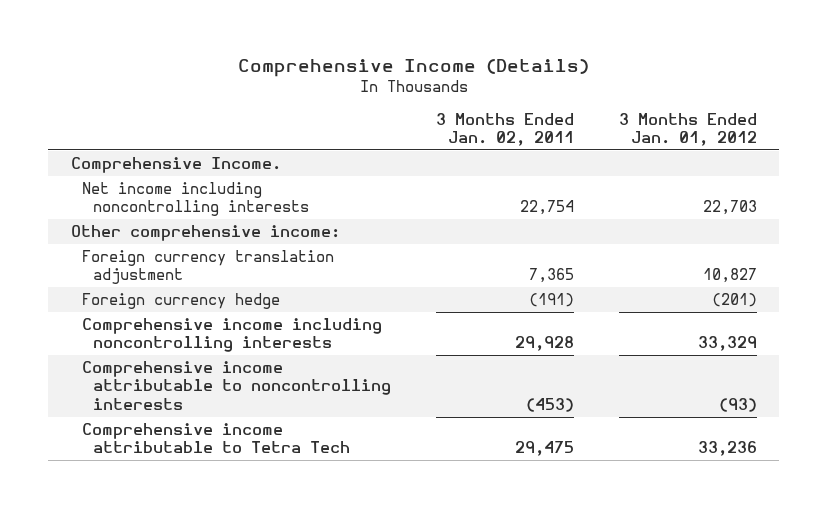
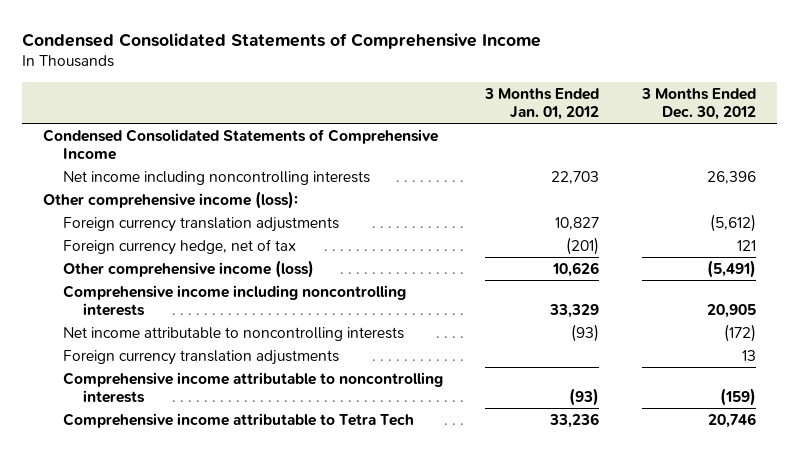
- Comprehensive Income (Details)
+ Condensed Consolidated Statements of Comprehensive Income
- | 3 Months Ended Jan. 02, 2011 | 3 Months Ended Jan. 01, 2012
+ | 3 Months Ended Jan. 01, 2012 | 3 Months Ended Dec. 30, 2012
- Comprehensive Income.
+ Condensed Consolidated Statements of Comprehensive Income
- Other comprehensive income:
- Foreign currency translation adjustment | 7,365 | 10,827
- Foreign currency hedge | (191) | (201)
+ Other comprehensive income (loss):
+ Foreign currency translation adjustments | 10,827 | (5,612)
+ Foreign currency hedge, net of tax | (201) | 121
+ Other comprehensive income (loss) | 10,626 | (5,491)
+ Net income attributable to noncontrolling interests | (93) | (172)
+ Foreign currency translation adjustments | | 13

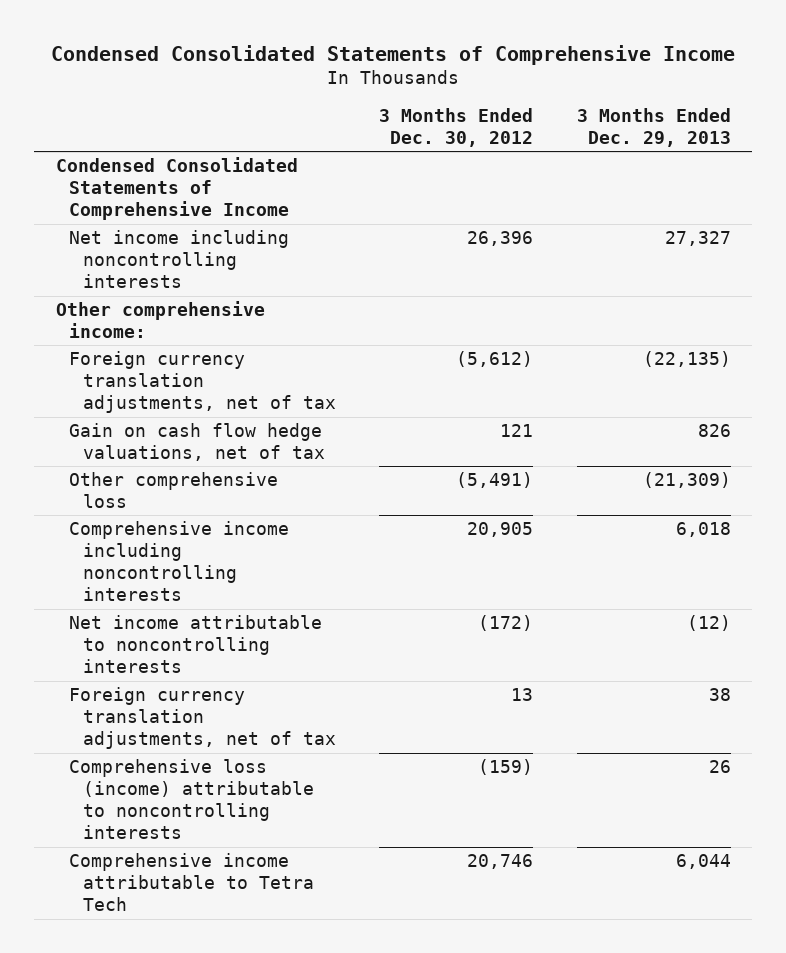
- | 3 Months Ended Jan. 01, 2012 | 3 Months Ended Dec. 30, 2012
+ | 3 Months Ended Dec. 30, 2012 | 3 Months Ended Dec. 29, 2013
- Other comprehensive income (loss):
- Foreign currency translation adjustments | 10,827 | (5,612)
- Foreign currency hedge, net of tax | (201) | 121
- Other comprehensive income (loss) | 10,626 | (5,491)
+ Other comprehensive income:
+ Foreign currency translation adjustments, net of tax | (5,612) | (22,135)
+ Gain on cash flow hedge valuations, net of tax | 121 | 826
+ Other comprehensive loss | (5,491) | (21,309)
- Foreign currency translation adjustments | | 13
- Comprehensive income attributable to noncontrolling interests | (93) | (159)
+ Foreign currency translation adjustments, net of tax | 13 | 38
+ Comprehensive loss (income) attributable to noncontrolling interests | (159) | 26

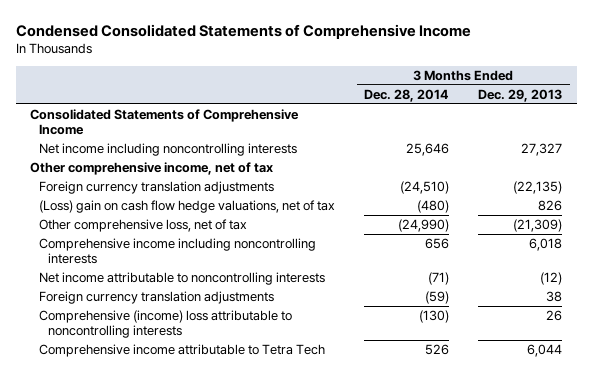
- | 3 Months Ended Dec. 30, 2012 | 3 Months Ended Dec. 29, 2013
+ | 3 Months Ended Dec. 28, 2014 | 3 Months Ended Dec. 29, 2013
- Condensed Consolidated Statements of Comprehensive Income
+ Consolidated Statements of Comprehensive Income
- Other comprehensive income:
- Foreign currency translation adjustments, net of tax | (5,612) | (22,135)
- Gain on cash flow hedge valuations, net of tax | 121 | 826
- Other comprehensive loss | (5,491) | (21,309)
+ Other comprehensive income, net of tax
+ Foreign currency translation adjustments | (24,510) | (22,135)
+ (Loss) gain on cash flow hedge valuations, net of tax | (480) | 826
+ Other comprehensive loss, net of tax | (24,990) | (21,309)
- Foreign currency translation adjustments, net of tax | 13 | 38
- Comprehensive loss (income) attributable to noncontrolling interests | (159) | 26
+ Foreign currency translation adjustments | (59) | 38
+ Comprehensive (income) loss attributable to noncontrolling interests | (130) | 26

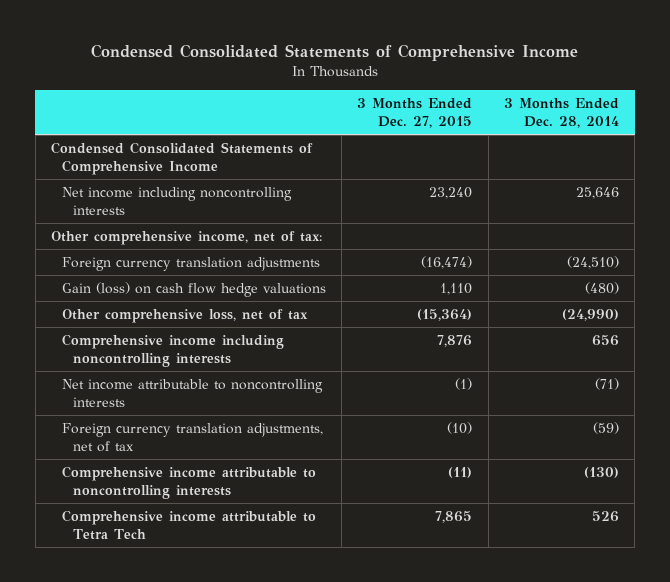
- | 3 Months Ended Dec. 28, 2014 | 3 Months Ended Dec. 29, 2013
+ | 3 Months Ended Dec. 27, 2015 | 3 Months Ended Dec. 28, 2014
- Consolidated Statements of Comprehensive Income
+ Condensed Consolidated Statements of Comprehensive Income
- Other comprehensive income, net of tax
+ Other comprehensive income, net of tax:
- (Loss) gain on cash flow hedge valuations, net of tax | (480) | 826
+ Gain (loss) on cash flow hedge valuations | 1,110 | (480)
- Foreign currency translation adjustments | (59) | 38
- Comprehensive (income) loss attributable to noncontrolling interests | (130) | 26
+ Foreign currency translation adjustments, net of tax | (10) | (59)
+ Comprehensive income attributable to noncontrolling interests | (11) | (130)

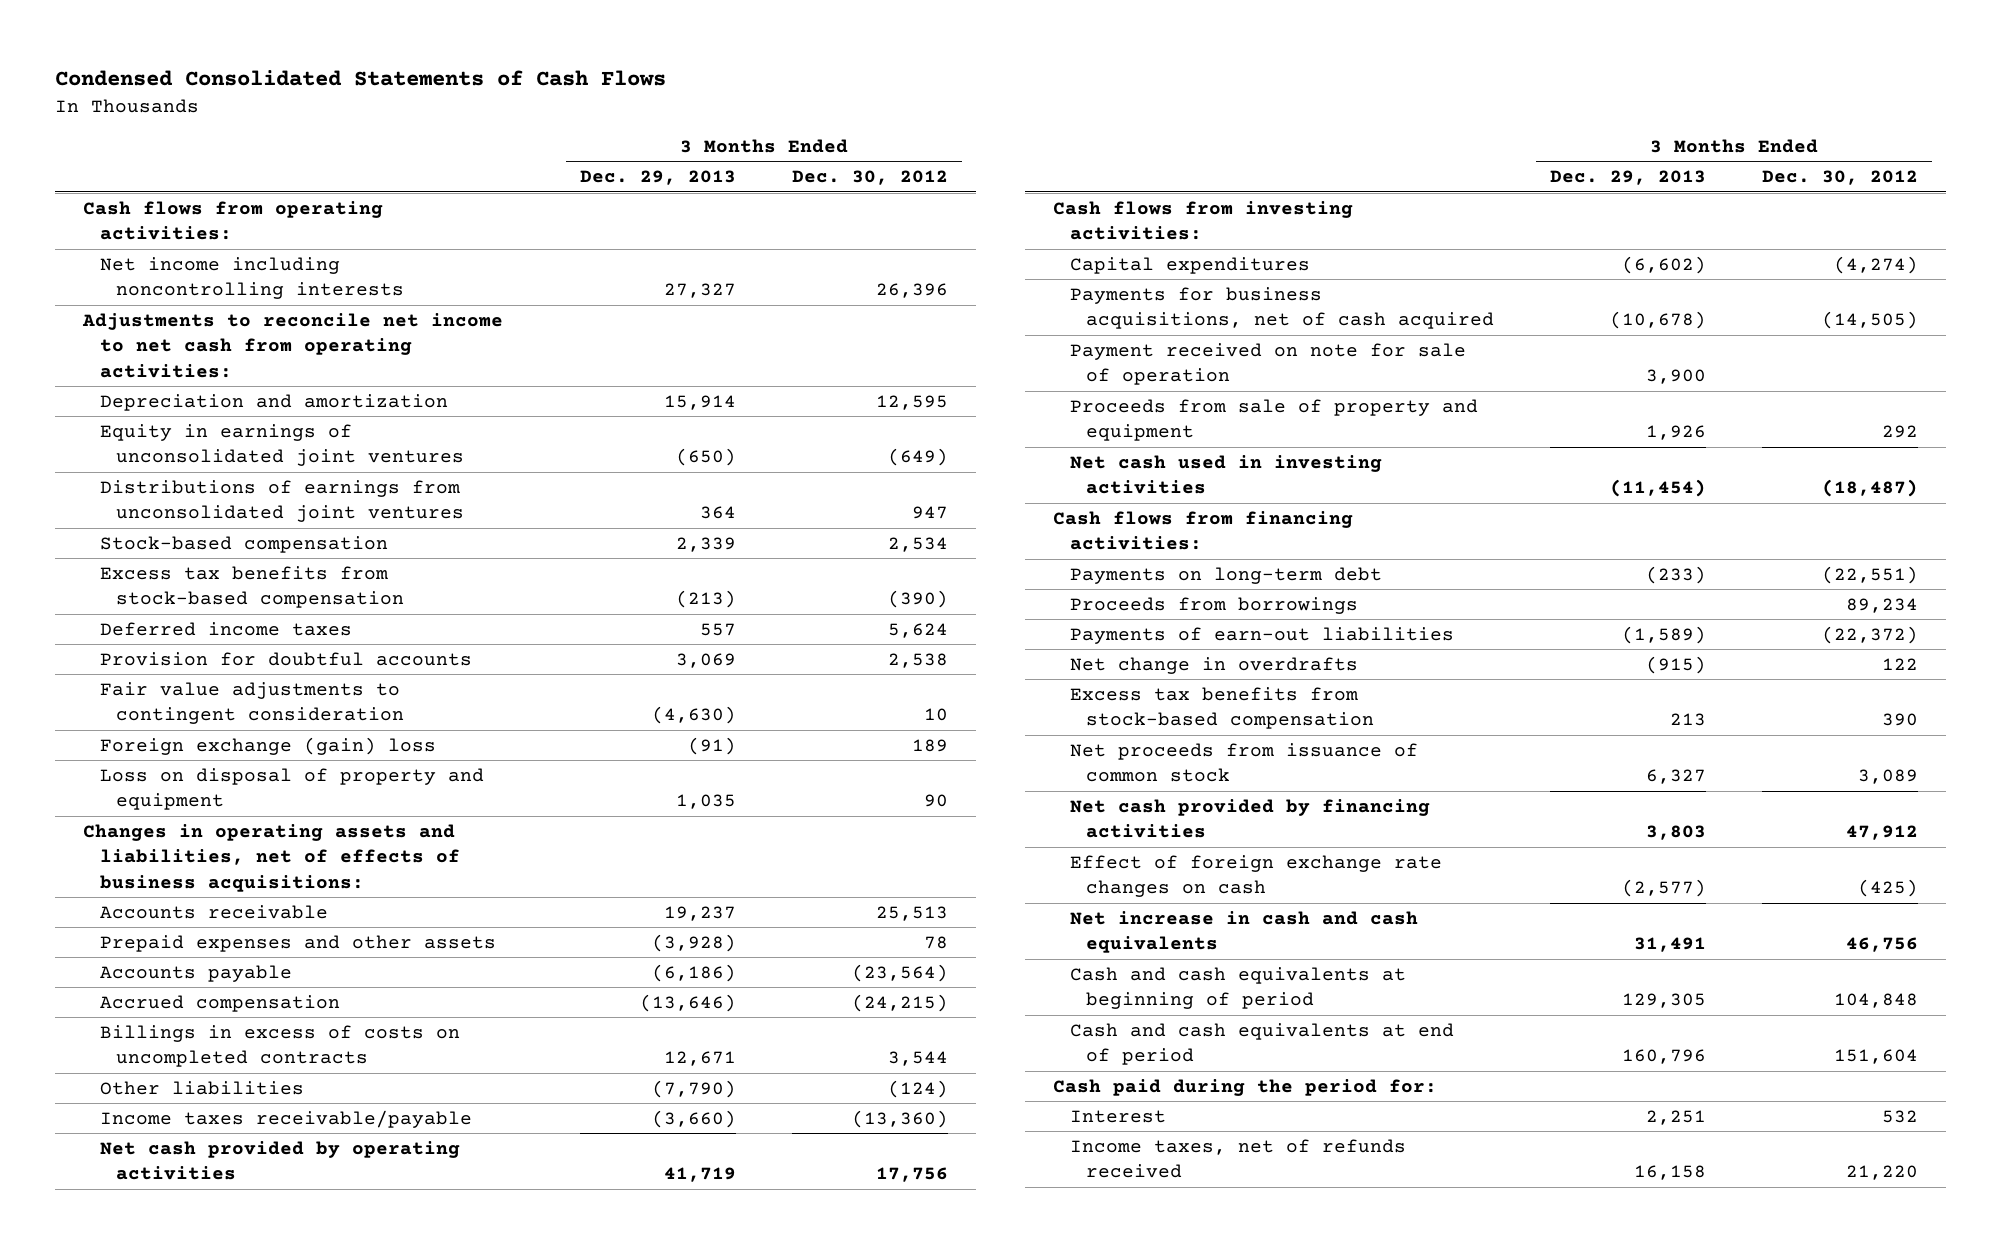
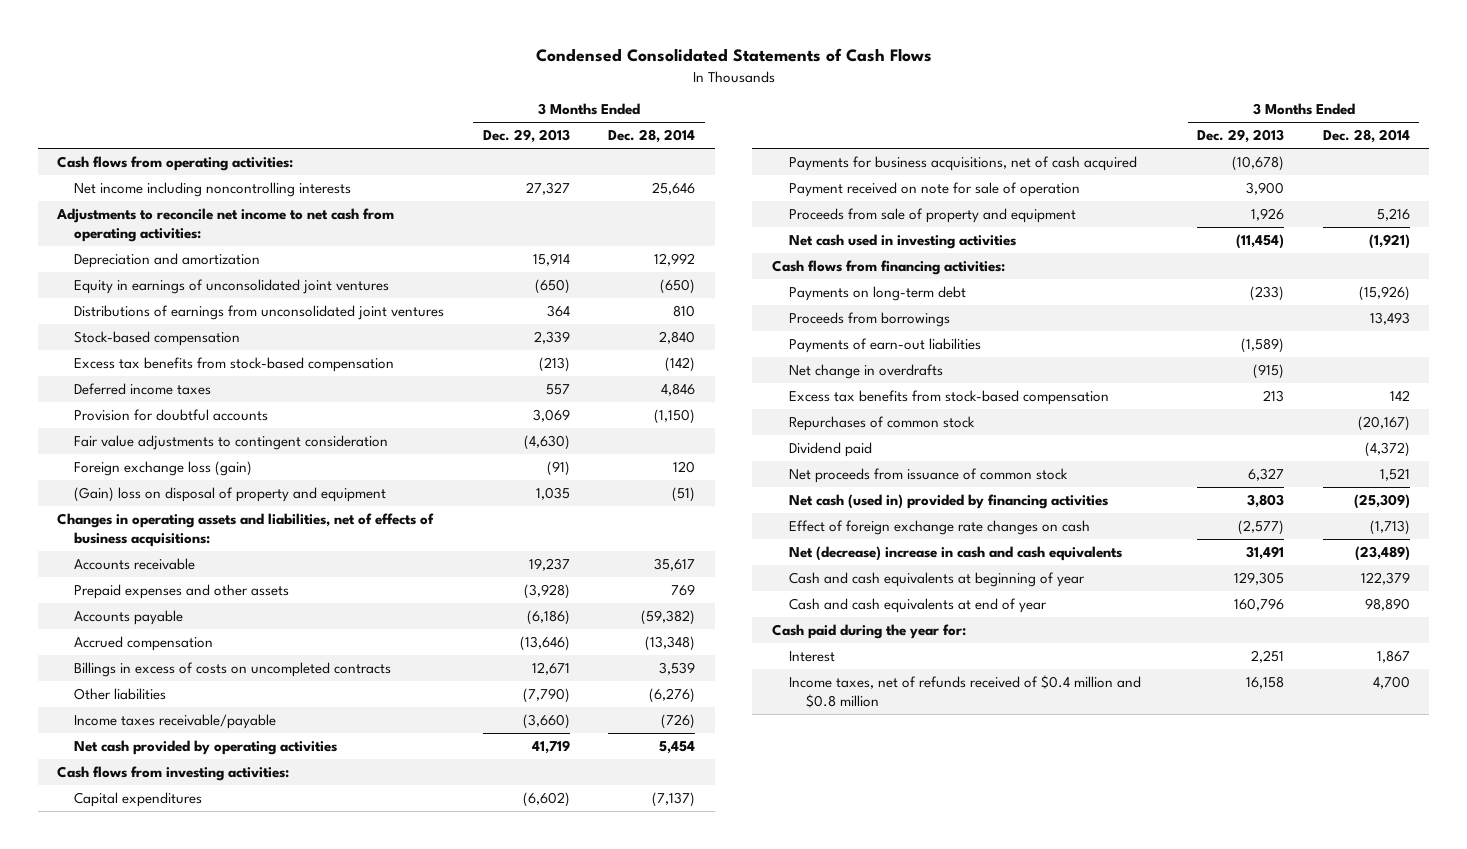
- | 3 Months Ended Dec. 29, 2013 | 3 Months Ended Dec. 30, 2012
+ | 3 Months Ended Dec. 29, 2013 | 3 Months Ended Dec. 28, 2014
- Foreign exchange (gain) loss | (91) | 189
- Loss on disposal of property and equipment | 1,035 | 90
+ Foreign exchange loss (gain) | (91) | 120
+ (Gain) loss on disposal of property and equipment | 1,035 | (51)
+ Repurchases of common stock | | (20,167)
+ Dividend paid | | (4,372)
- Net cash provided by financing activities | 3,803 | 47,912
+ Net cash (used in) provided by financing activities | 3,803 | (25,309)
- Net increase in cash and cash equivalents | 31,491 | 46,756
- Cash and cash equivalents at beginning of period | 129,305 | 104,848
- Cash and cash equivalents at end of period | 160,796 | 151,604
- Cash paid during the period for:
+ Net (decrease) increase in cash and cash equivalents | 31,491 | (23,489)
+ Cash and cash equivalents at beginning of year | 129,305 | 122,379
+ Cash and cash equivalents at end of year | 160,796 | 98,890
+ Cash paid during the year for:
- Income taxes, net of refunds received | 16,158 | 21,220
+ Income taxes, net of refunds received of $0.4 million and $0.8 million | 16,158 | 4,700

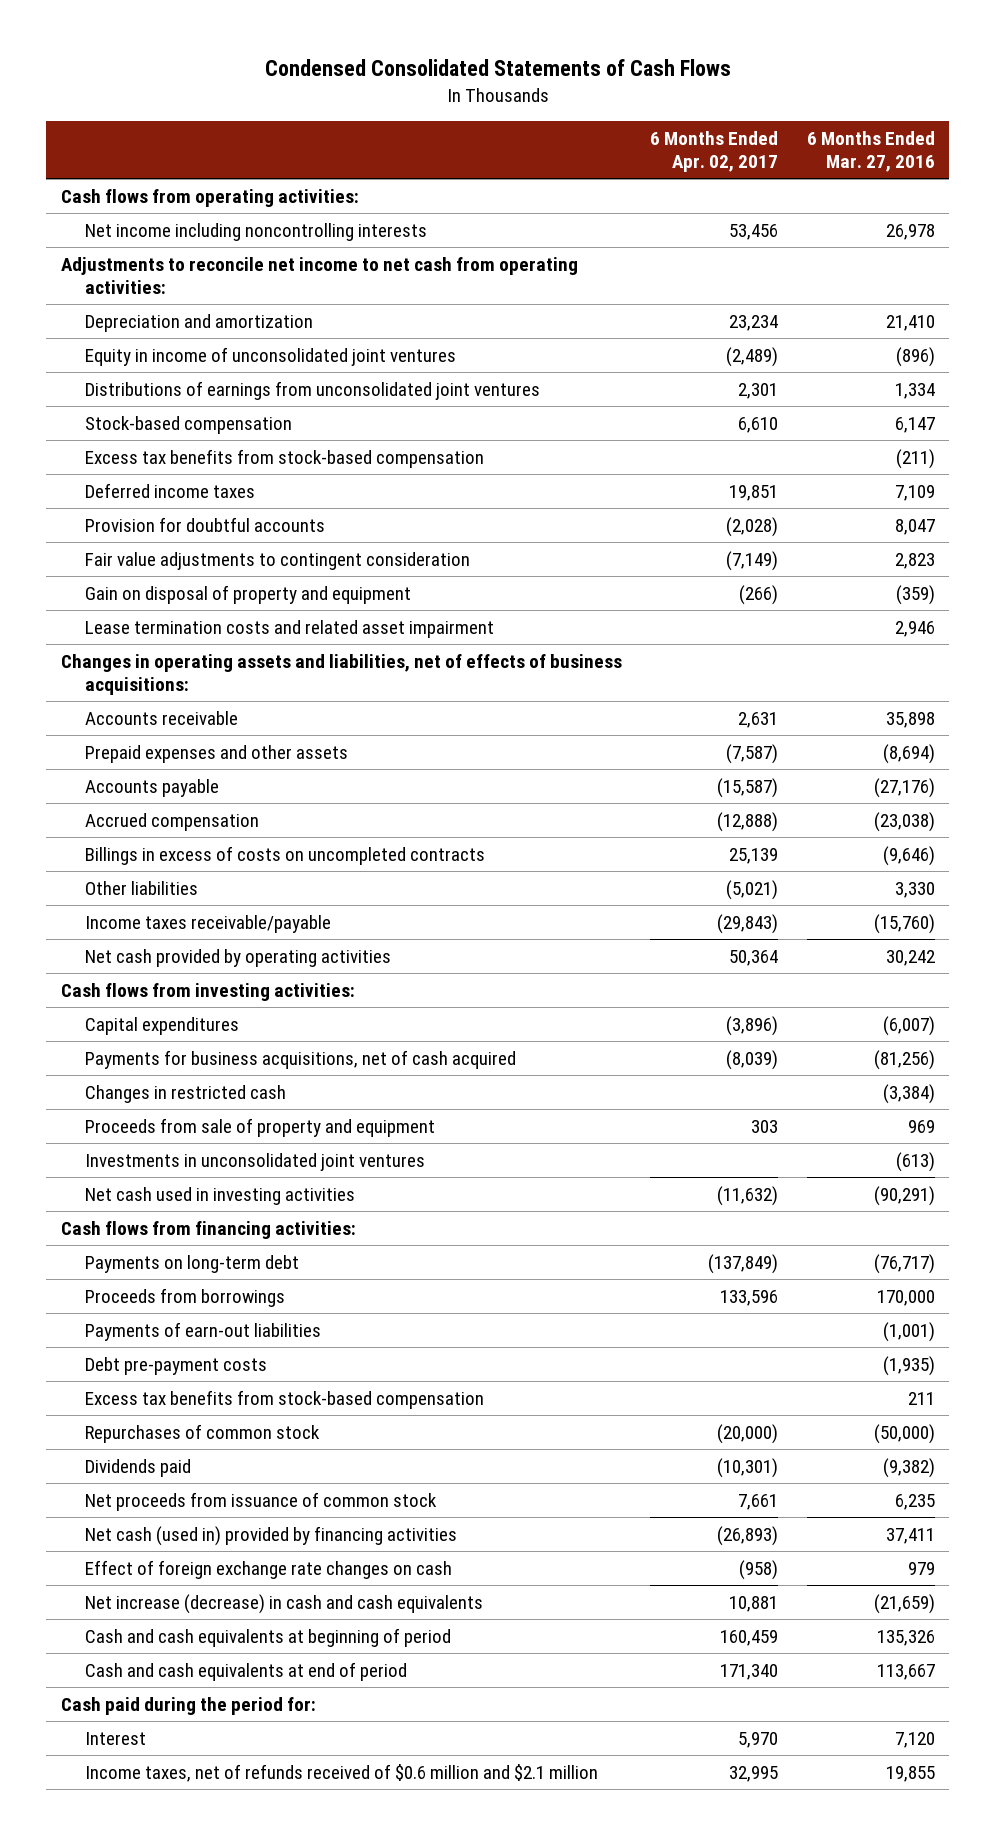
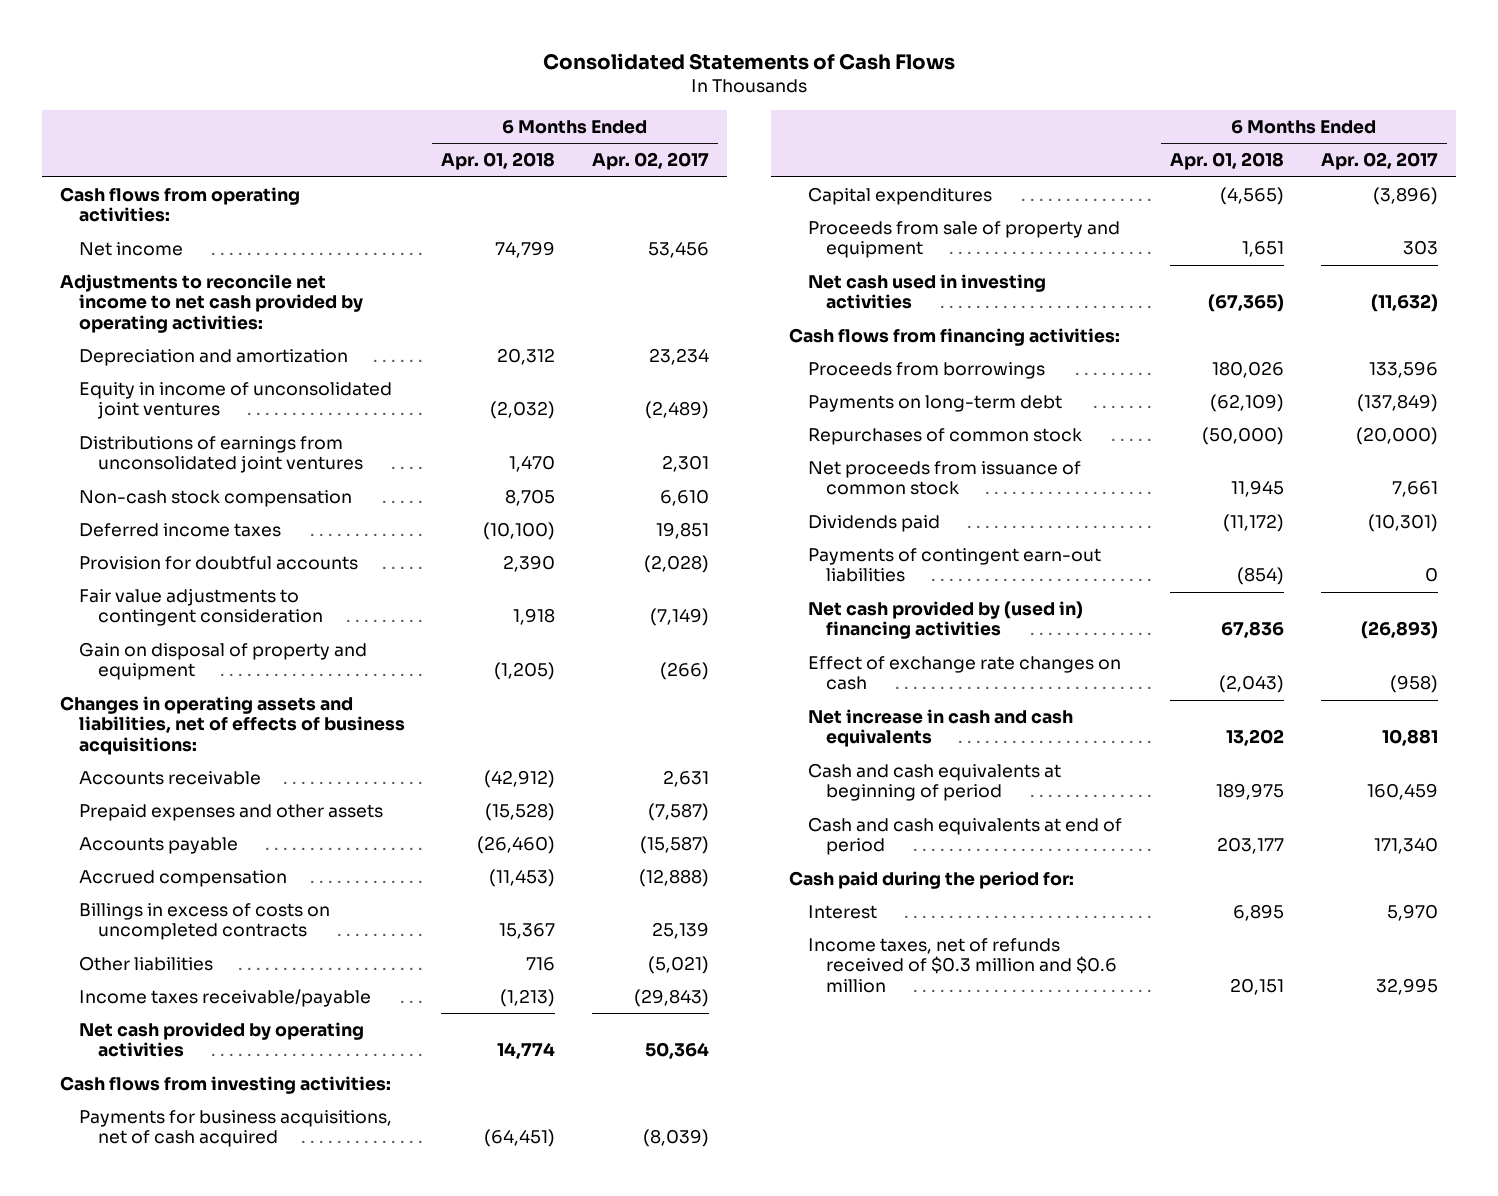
- Condensed Consolidated Statements of Cash Flows
+ Consolidated Statements of Cash Flows
- | 6 Months Ended Apr. 02, 2017 | 6 Months Ended Mar. 27, 2016
+ | 6 Months Ended Apr. 01, 2018 | 6 Months Ended Apr. 02, 2017
- Net income including noncontrolling interests | 53,456 | 26,978
- Adjustments to reconcile net income to net cash from operating activities:
+ Net income | 74,799 | 53,456
+ Adjustments to reconcile net income to net cash provided by operating activities:
- Stock-based compensation | 6,610 | 6,147
- Excess tax benefits from stock-based compensation | | (211)
+ Non-cash stock compensation | 8,705 | 6,610
- Lease termination costs and related asset impairment | | 2,946
- Changes in restricted cash | | (3,384)
moved down: Capital expenditures | (4,565) | (3,896)
- Investments in unconsolidated joint ventures | | (613)
- Payments of earn-out liabilities | | (1,001)
- Debt pre-payment costs | | (1,935)
- Excess tax benefits from stock-based compensation | | 211
moved down: Payments on long-term debt | (62,109) | (137,849)
- Net cash (used in) provided by financing activities | (26,893) | 37,411
- Effect of foreign exchange rate changes on cash | (958) | 979
- Net increase (decrease) in cash and cash equivalents | 10,881 | (21,659)
moved down: Dividends paid | (11,172) | (10,301)
+ Payments of contingent earn-out liabilities | (854) | 0
+ Net cash provided by (used in) financing activities | 67,836 | (26,893)
+ Effect of exchange rate changes on cash | (2,043) | (958)
+ Net increase in cash and cash equivalents | 13,202 | 10,881
- Income taxes, net of refunds received of $0.6 million and $2.1 million | 32,995 | 19,855
+ Income taxes, net of refunds received of $0.3 million and $0.6 million | 20,151 | 32,995

